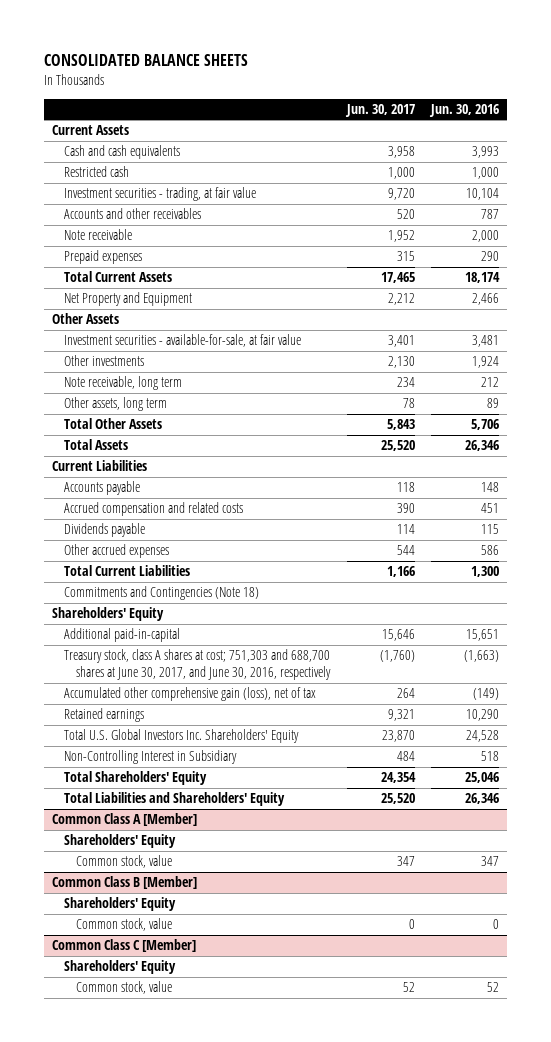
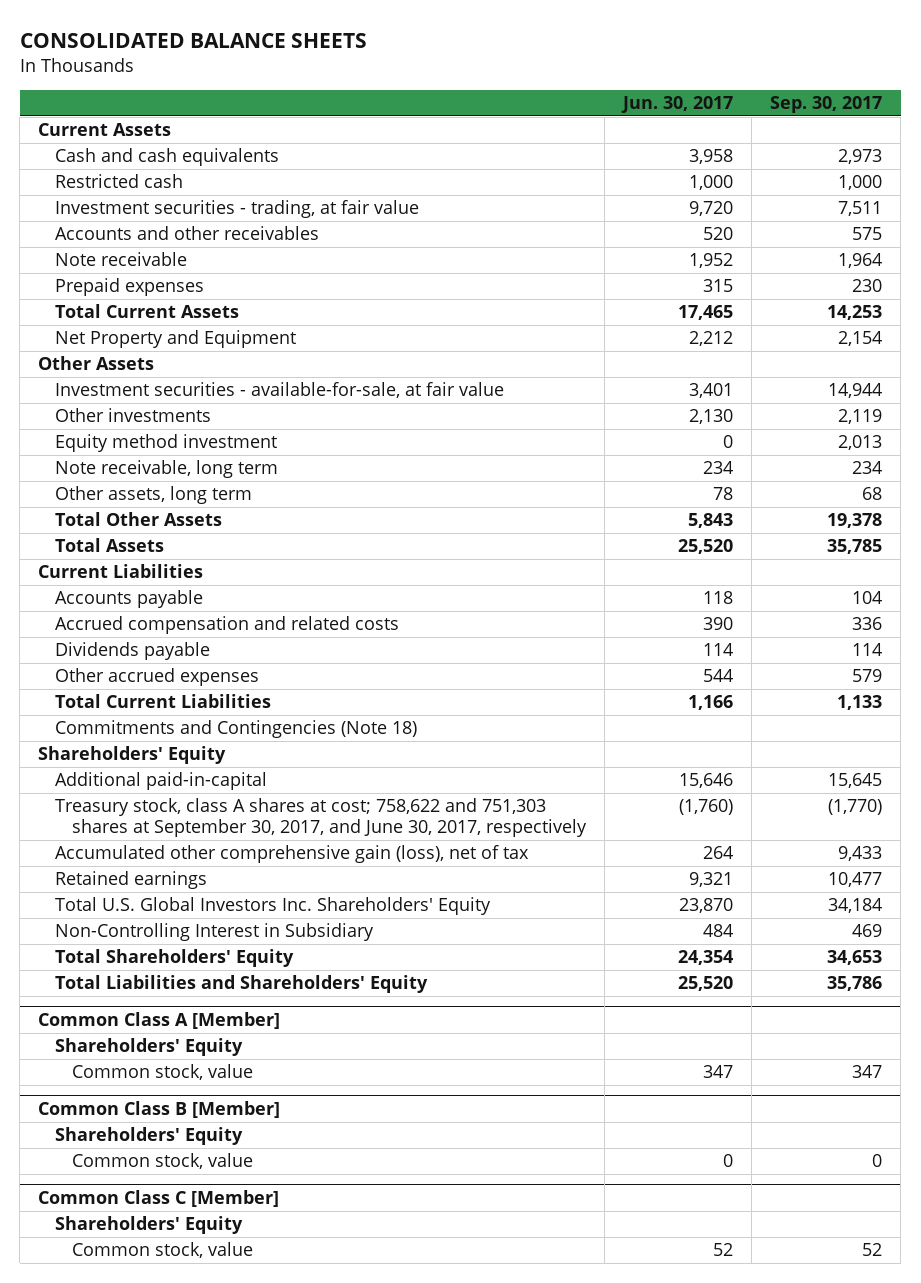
- | Jun. 30, 2017 | Jun. 30, 2016
+ | Jun. 30, 2017 | Sep. 30, 2017
+ Equity method investment | 0 | 2,013
- Treasury stock, class A shares at cost; 751,303 and 688,700 shares at June 30, 2017, and June 30, 2016, respectively | (1,760) | (1,663)
+ Treasury stock, class A shares at cost; 758,622 and 751,303 shares at September 30, 2017, and June 30, 2017, respectively | (1,760) | (1,770)

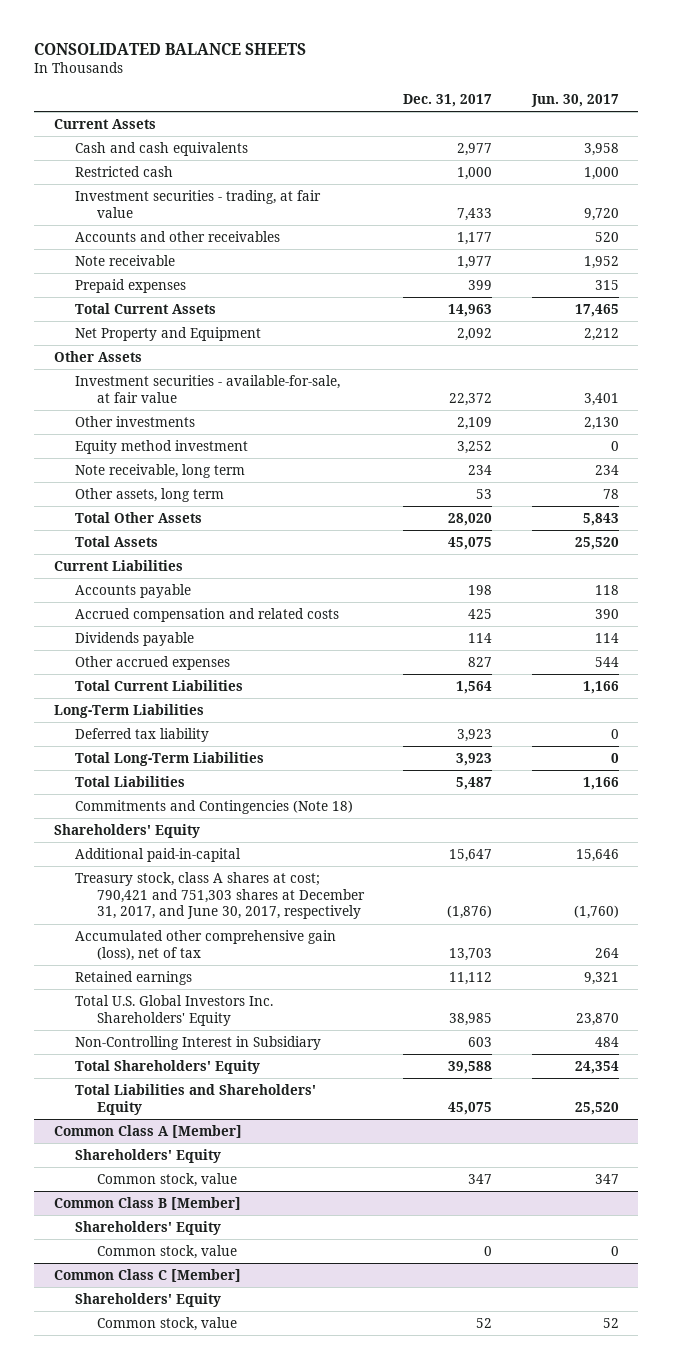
- | Jun. 30, 2017 | Sep. 30, 2017
+ | Dec. 31, 2017 | Jun. 30, 2017
+ Long-Term Liabilities
+ Deferred tax liability | 3,923 | 0
+ Total Long-Term Liabilities | 3,923 | 0
+ Total Liabilities | 5,487 | 1,166
- Treasury stock, class A shares at cost; 758,622 and 751,303 shares at September 30, 2017, and June 30, 2017, respectively | (1,760) | (1,770)
+ Treasury stock, class A shares at cost; 790,421 and 751,303 shares at December 31, 2017, and June 30, 2017, respectively | (1,876) | (1,760)

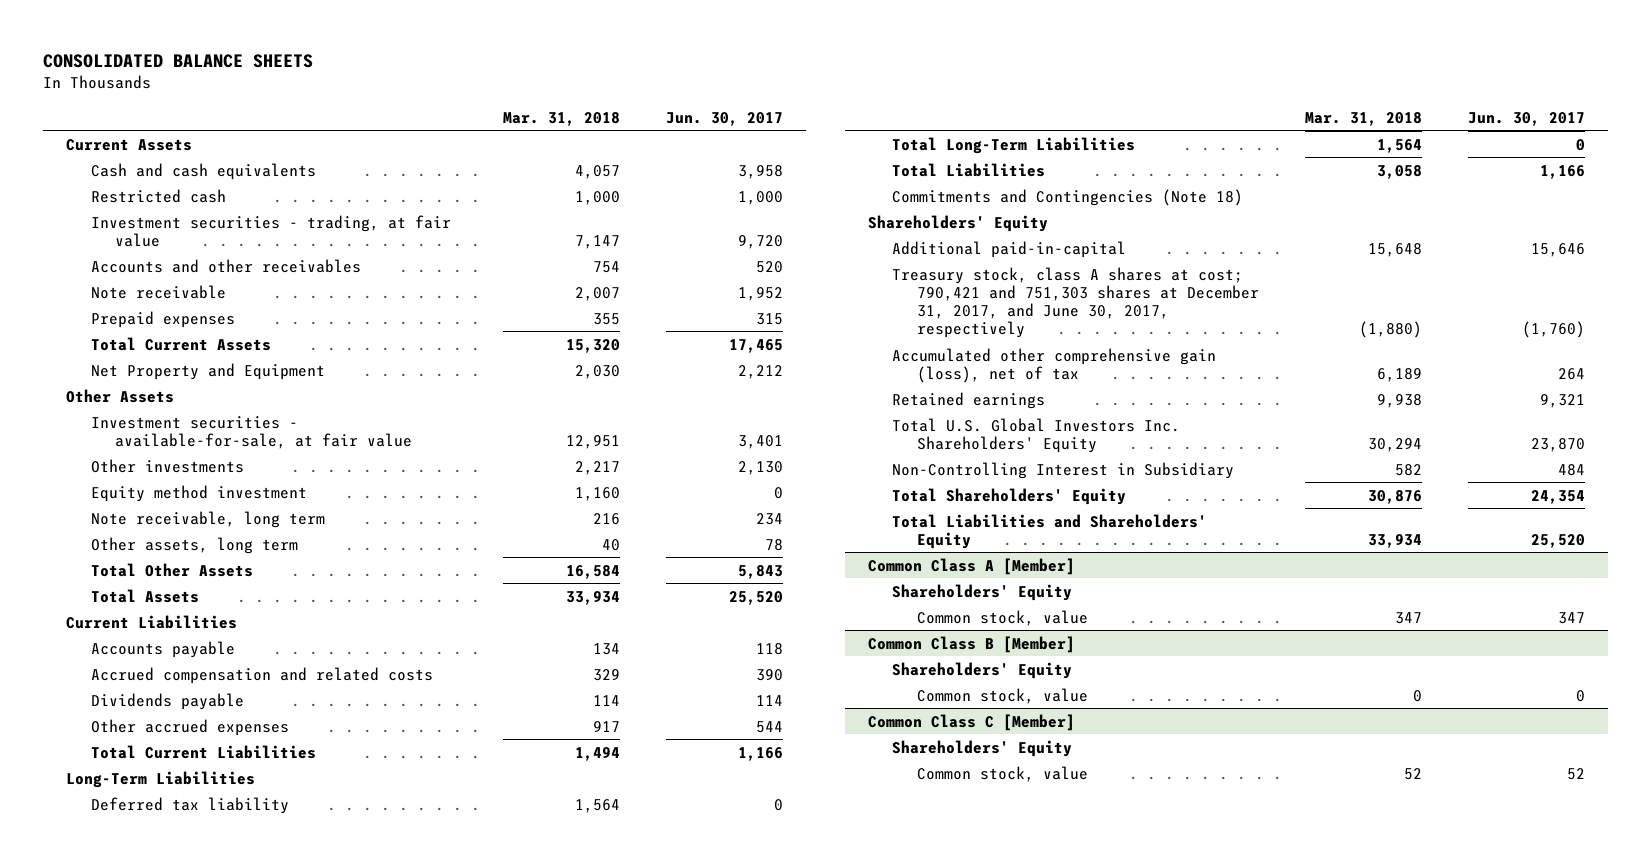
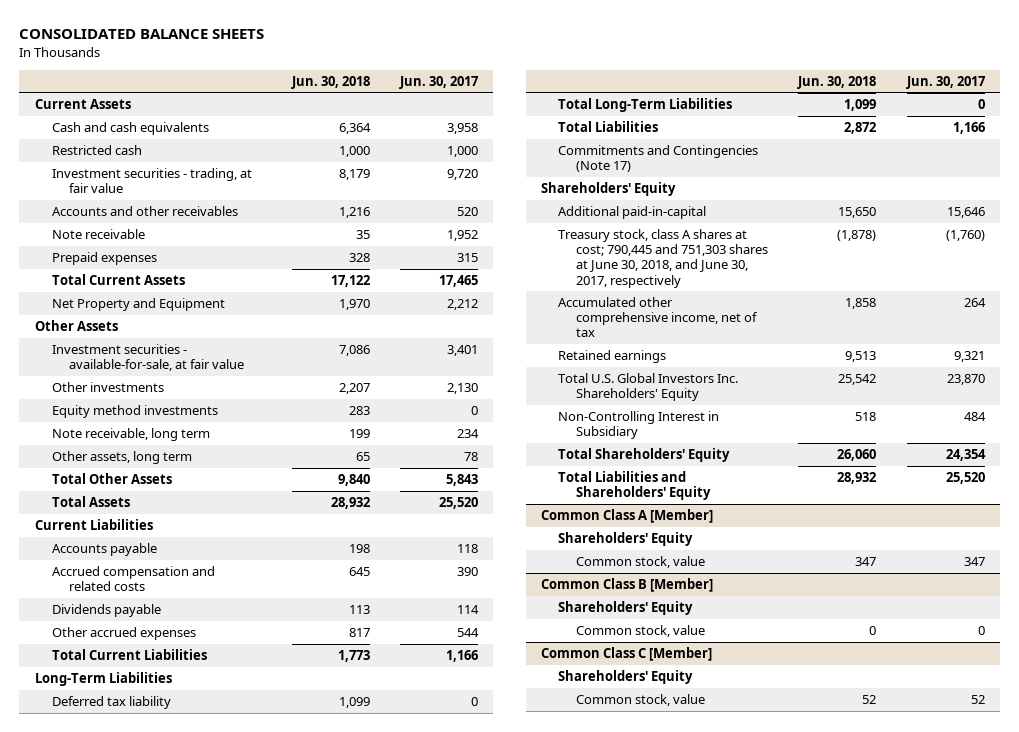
- | Mar. 31, 2018 | Jun. 30, 2017
+ | Jun. 30, 2018 | Jun. 30, 2017
- Equity method investment | 1,160 | 0
+ Equity method investments | 283 | 0
- Commitments and Contingencies (Note 18)
+ Commitments and Contingencies (Note 17)
- Treasury stock, class A shares at cost; 790,421 and 751,303 shares at December 31, 2017, and June 30, 2017, respectively | (1,880) | (1,760)
- Accumulated other comprehensive gain (loss), net of tax | 6,189 | 264
+ Treasury stock, class A shares at cost; 790,445 and 751,303 shares at June 30, 2018, and June 30, 2017, respectively | (1,878) | (1,760)
+ Accumulated other comprehensive income, net of tax | 1,858 | 264

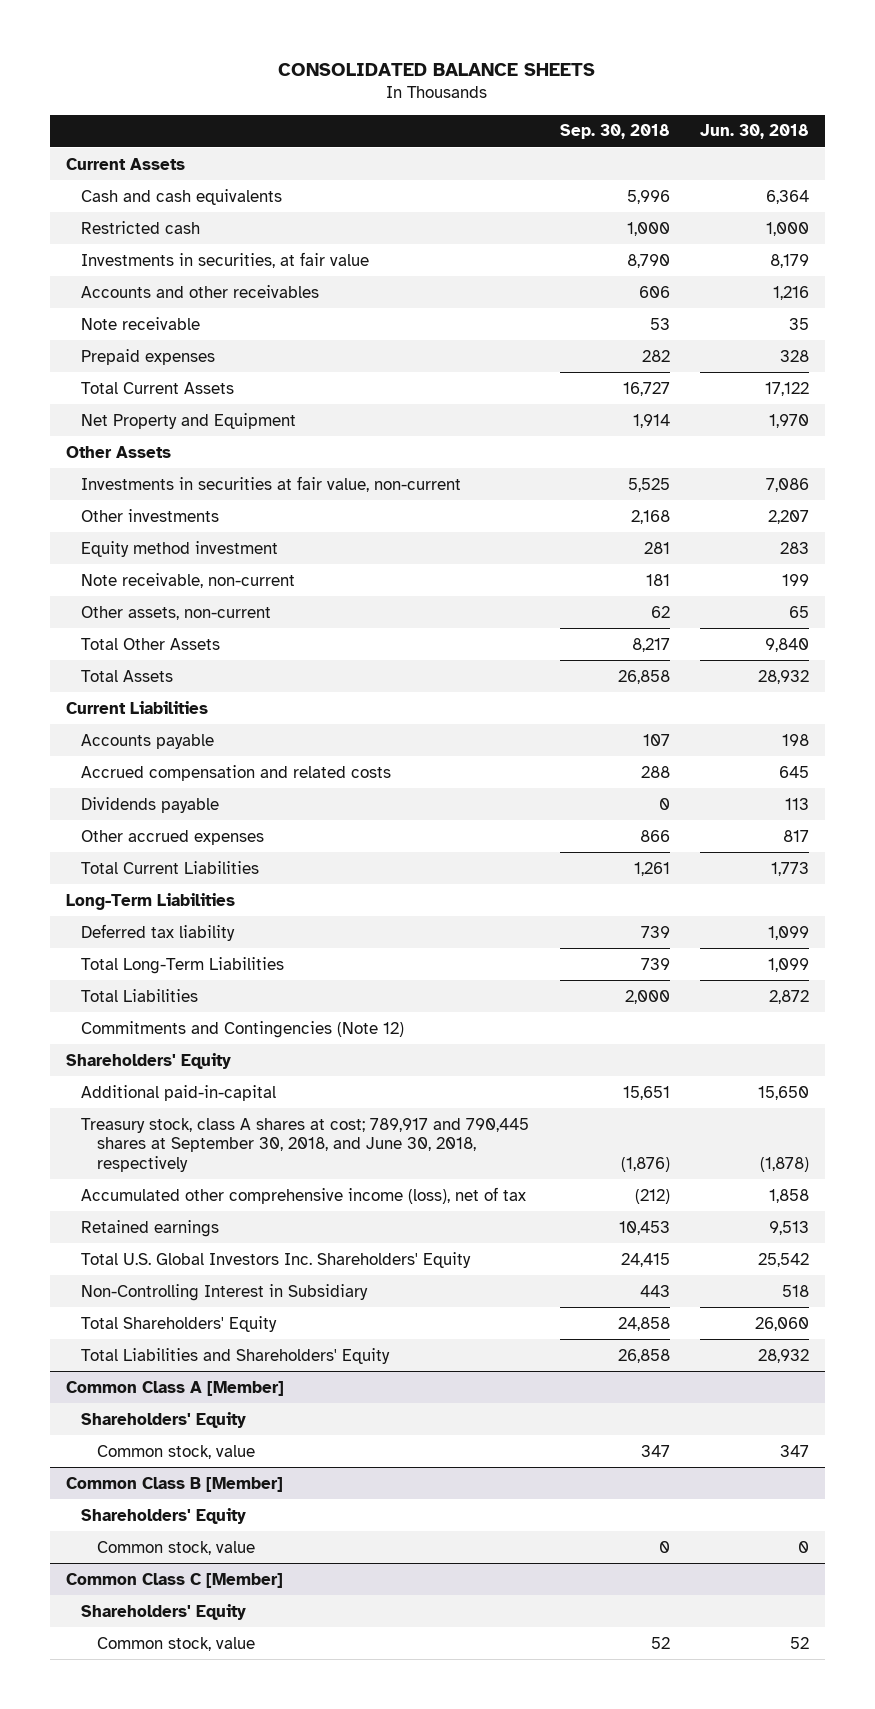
- | Jun. 30, 2018 | Jun. 30, 2017
+ | Sep. 30, 2018 | Jun. 30, 2018
- Investment securities - trading, at fair value | 8,179 | 9,720
+ Investments in securities, at fair value | 8,790 | 8,179
- Investment securities - available-for-sale, at fair value | 7,086 | 3,401
+ Investments in securities at fair value, non-current | 5,525 | 7,086
- Equity method investments | 283 | 0
- Note receivable, long term | 199 | 234
- Other assets, long term | 65 | 78
+ Equity method investment | 281 | 283
+ Note receivable, non-current | 181 | 199
+ Other assets, non-current | 62 | 65
- Commitments and Contingencies (Note 17)
+ Commitments and Contingencies (Note 12)
- Treasury stock, class A shares at cost; 790,445 and 751,303 shares at June 30, 2018, and June 30, 2017, respectively | (1,878) | (1,760)
- Accumulated other comprehensive income, net of tax | 1,858 | 264
+ Treasury stock, class A shares at cost; 789,917 and 790,445 shares at September 30, 2018, and June 30, 2018, respectively | (1,876) | (1,878)
+ Accumulated other comprehensive income (loss), net of tax | (212) | 1,858

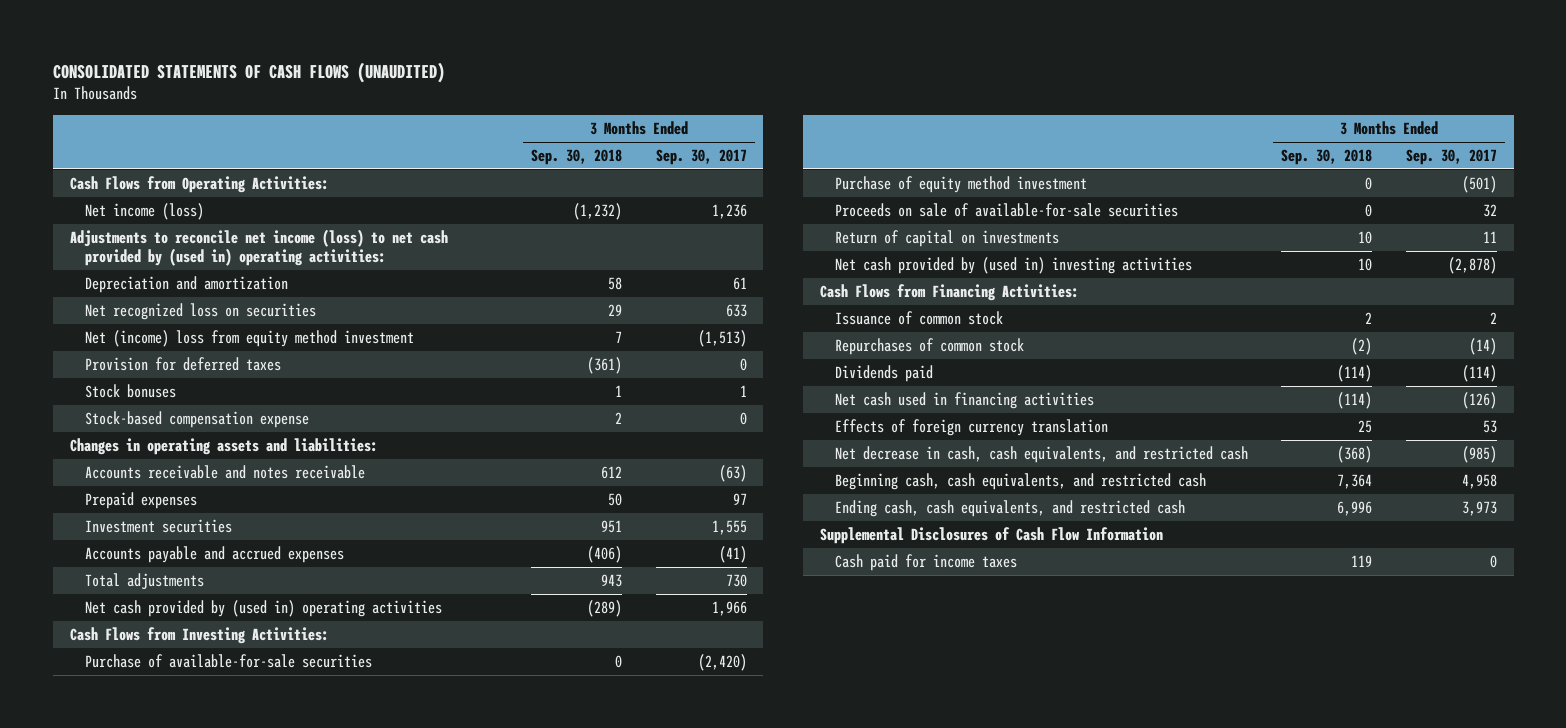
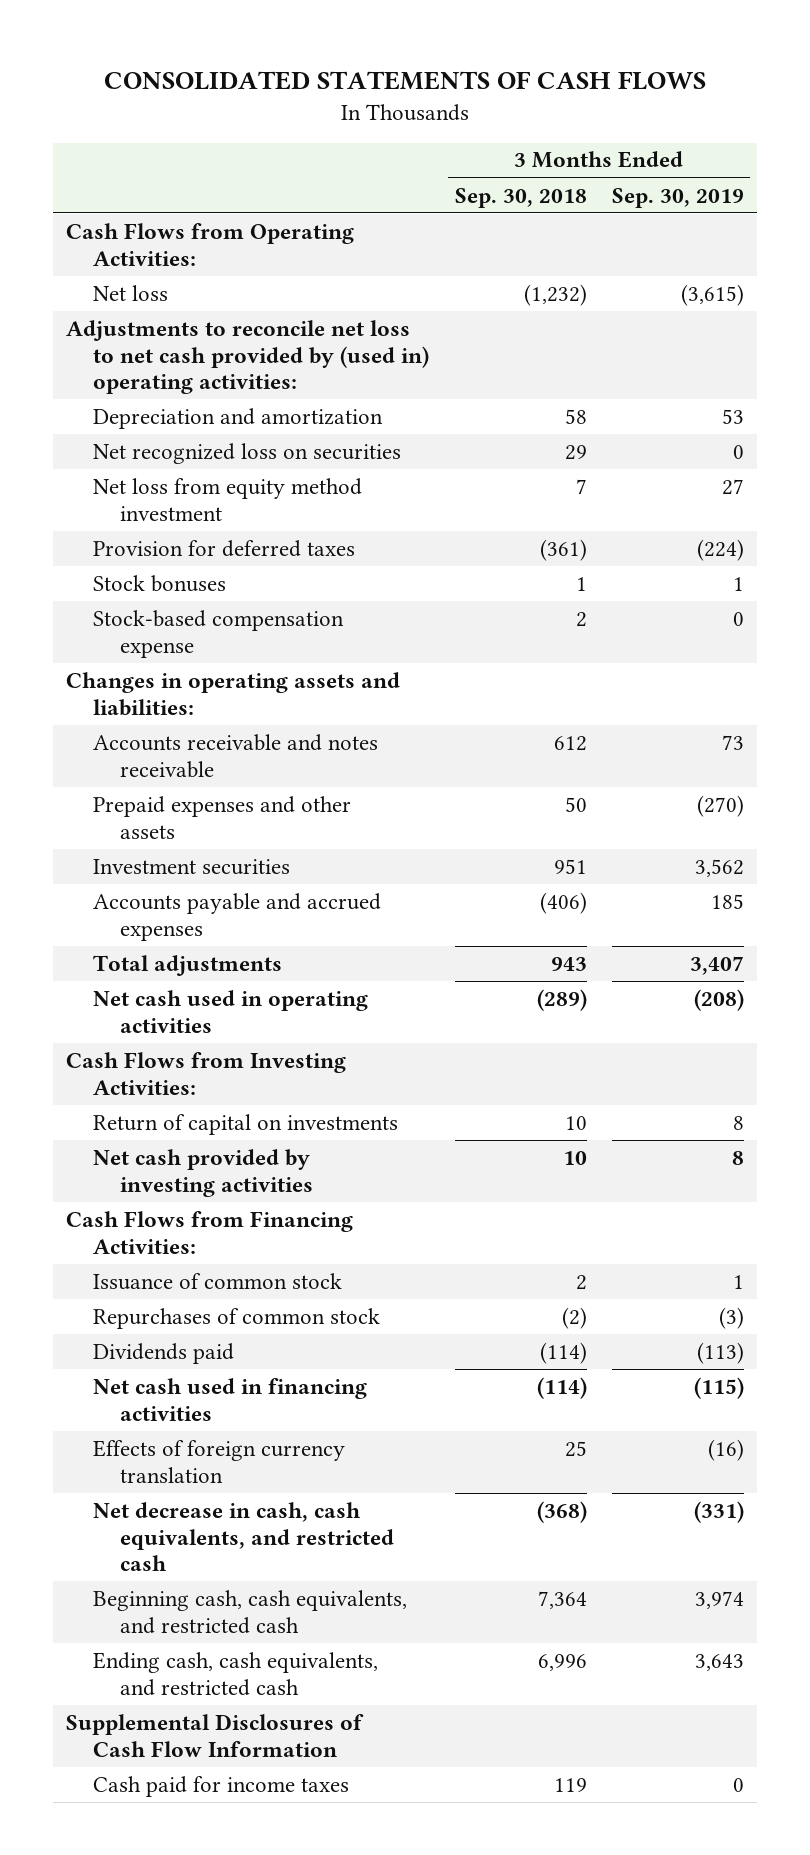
- CONSOLIDATED STATEMENTS OF CASH FLOWS (UNAUDITED)
+ CONSOLIDATED STATEMENTS OF CASH FLOWS
- | 3 Months Ended Sep. 30, 2018 | 3 Months Ended Sep. 30, 2017
+ | 3 Months Ended Sep. 30, 2018 | 3 Months Ended Sep. 30, 2019
- Net income (loss) | (1,232) | 1,236
- Adjustments to reconcile net income (loss) to net cash provided by (used in) operating activities:
+ Net loss | (1,232) | (3,615)
+ Adjustments to reconcile net loss to net cash provided by (used in) operating activities:
- Net (income) loss from equity method investment | 7 | (1,513)
+ Net loss from equity method investment | 7 | 27
- Prepaid expenses | 50 | 97
+ Prepaid expenses and other assets | 50 | (270)
- Net cash provided by (used in) operating activities | (289) | 1,966
+ Net cash used in operating activities | (289) | (208)
- Purchase of available-for-sale securities | 0 | (2,420)
- Purchase of equity method investment | 0 | (501)
- Proceeds on sale of available-for-sale securities | 0 | 32
- Net cash provided by (used in) investing activities | 10 | (2,878)
+ Net cash provided by investing activities | 10 | 8

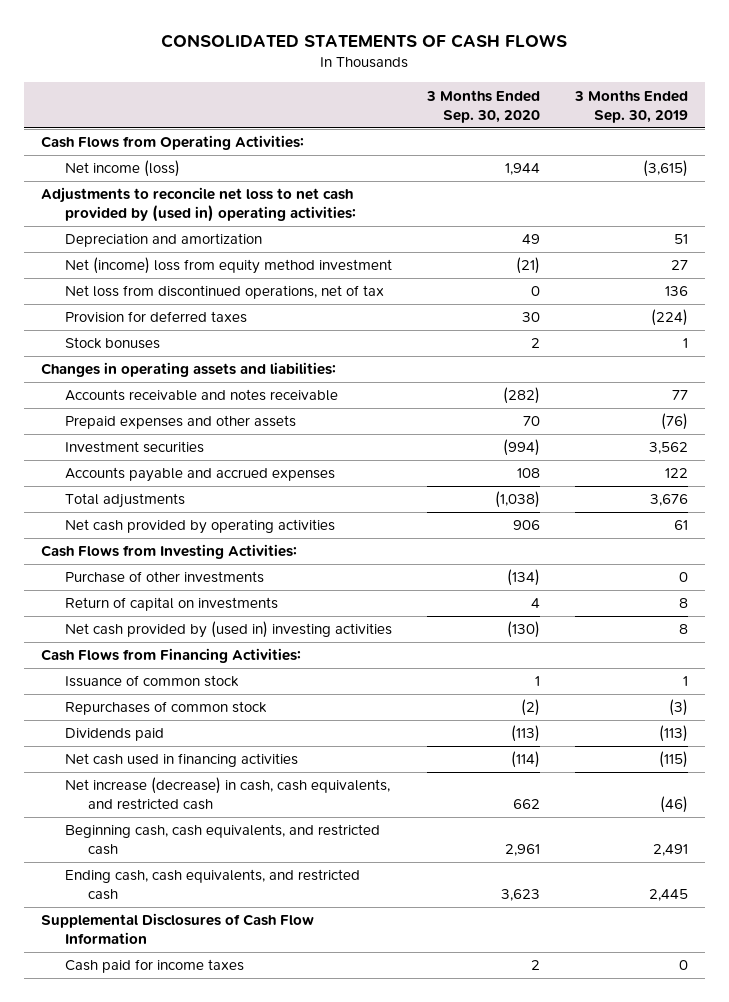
- | 3 Months Ended Sep. 30, 2018 | 3 Months Ended Sep. 30, 2019
+ | 3 Months Ended Sep. 30, 2020 | 3 Months Ended Sep. 30, 2019
- Net loss | (1,232) | (3,615)
+ Net income (loss) | 1,944 | (3,615)
- Depreciation and amortization | 58 | 53
- Net recognized loss on securities | 29 | 0
- Net loss from equity method investment | 7 | 27
+ Depreciation and amortization | 49 | 51
+ Net (income) loss from equity method investment | (21) | 27
+ Net loss from discontinued operations, net of tax | 0 | 136
- Stock-based compensation expense | 2 | 0
- Accounts receivable and notes receivable | 612 | 73
- Prepaid expenses and other assets | 50 | (270)
+ Accounts receivable and notes receivable | (282) | 77
+ Prepaid expenses and other assets | 70 | (76)
- Accounts payable and accrued expenses | (406) | 185
- Total adjustments | 943 | 3,407
- Net cash used in operating activities | (289) | (208)
+ Accounts payable and accrued expenses | 108 | 122
+ Total adjustments | (1,038) | 3,676
+ Net cash provided by operating activities | 906 | 61
+ Purchase of other investments | (134) | 0
- Net cash provided by investing activities | 10 | 8
+ Net cash provided by (used in) investing activities | (130) | 8
- Effects of foreign currency translation | 25 | (16)
- Net decrease in cash, cash equivalents, and restricted cash | (368) | (331)
- Beginning cash, cash equivalents, and restricted cash | 7,364 | 3,974
- Ending cash, cash equivalents, and restricted cash | 6,996 | 3,643
+ Net increase (decrease) in cash, cash equivalents, and restricted cash | 662 | (46)
+ Beginning cash, cash equivalents, and restricted cash | 2,961 | 2,491
+ Ending cash, cash equivalents, and restricted cash | 3,623 | 2,445

